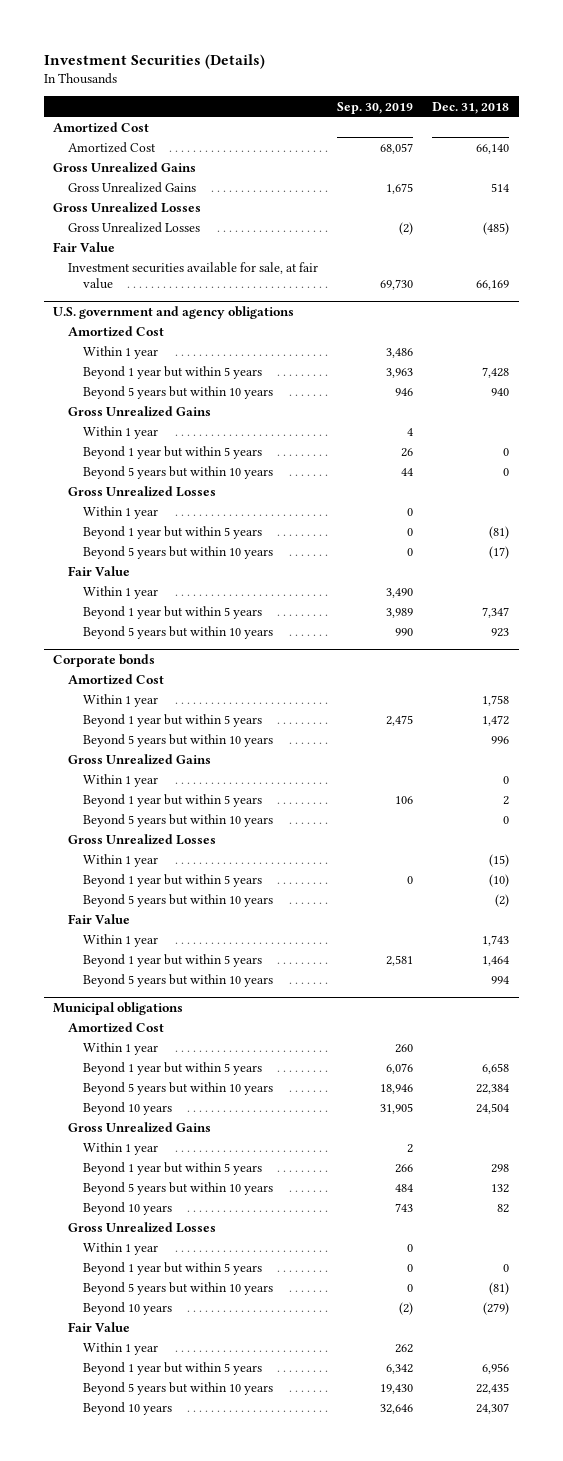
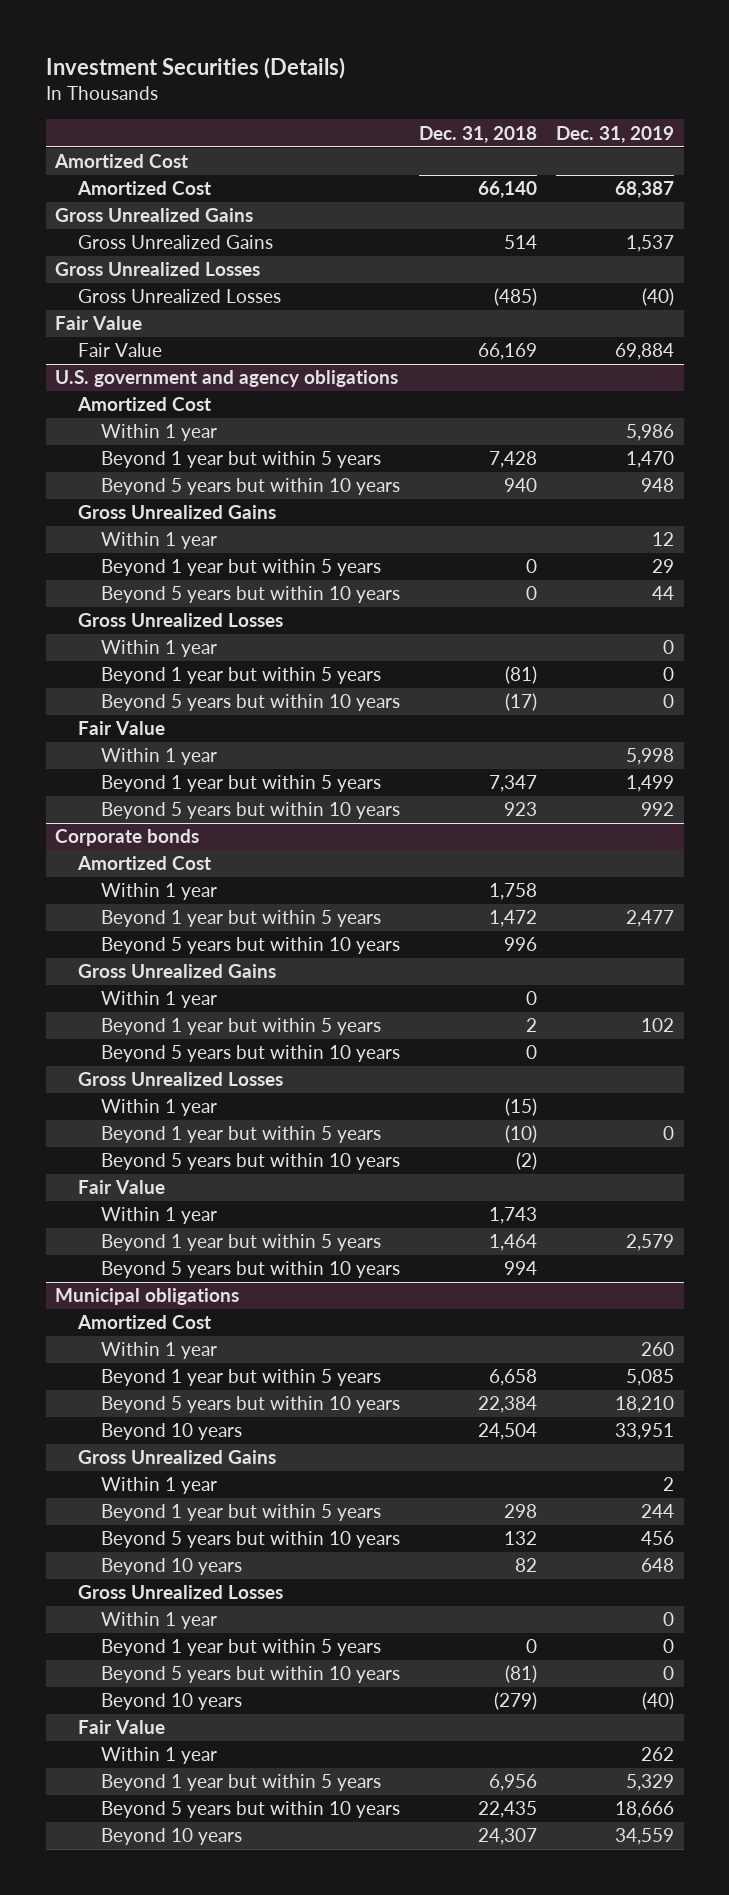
- | Sep. 30, 2019 | Dec. 31, 2018
+ | Dec. 31, 2018 | Dec. 31, 2019
- Investment securities available for sale, at fair value | 69,730 | 66,169
+ Fair Value | 66,169 | 69,884

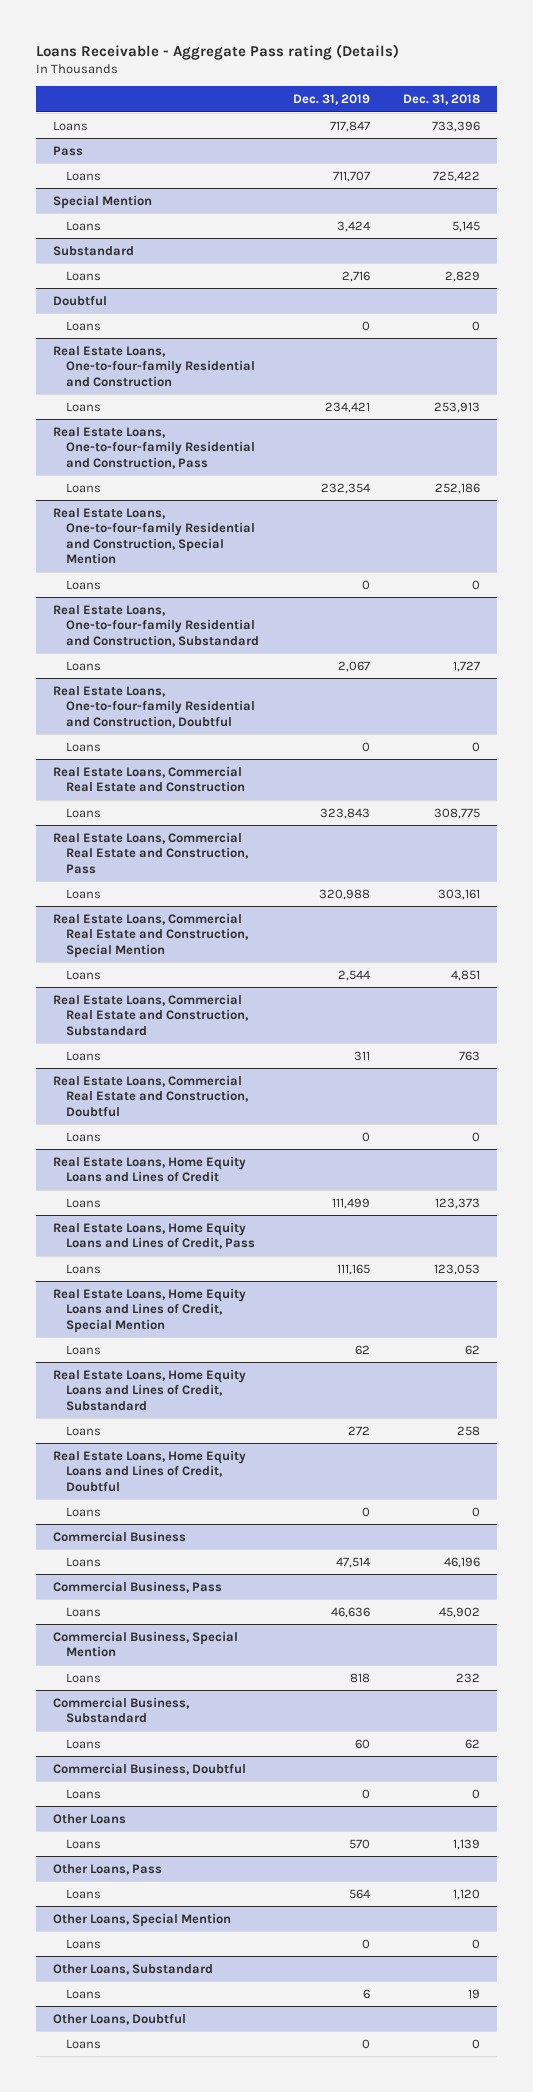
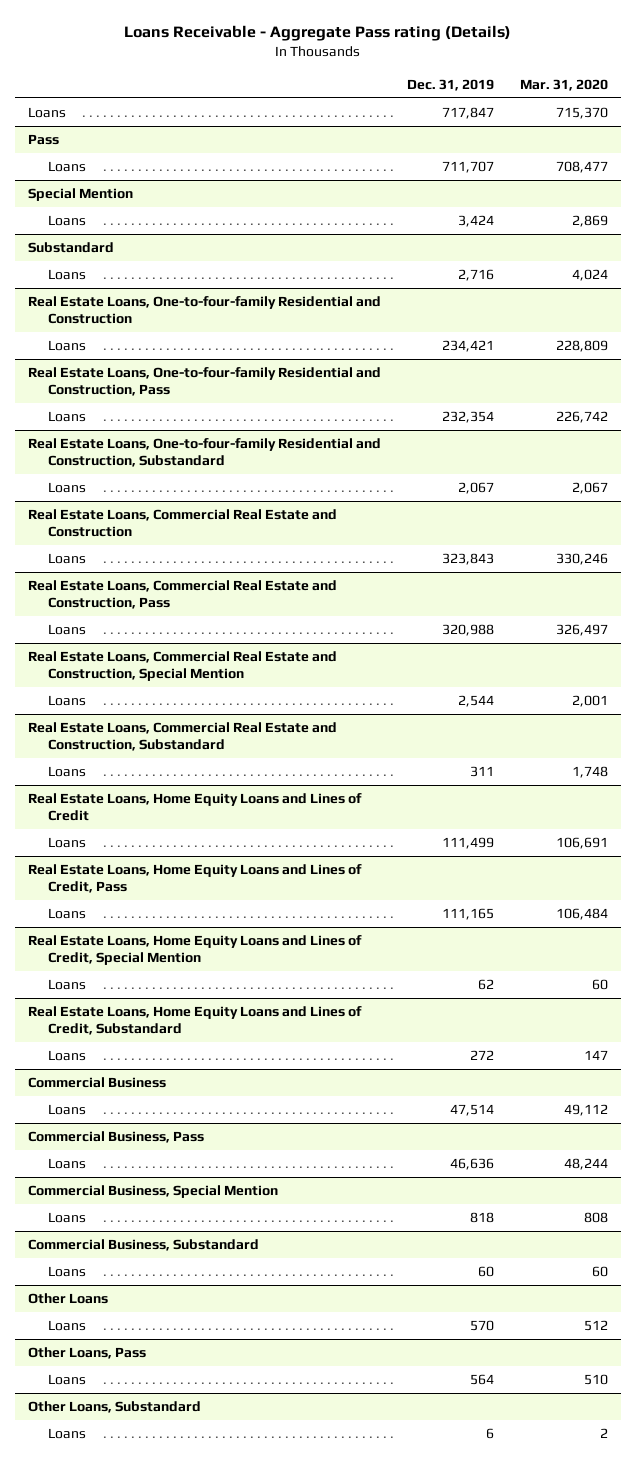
- | Dec. 31, 2019 | Dec. 31, 2018
+ | Dec. 31, 2019 | Mar. 31, 2020
- Doubtful
- Loans | 0 | 0
- Real Estate Loans, One-to-four-family Residential and Construction, Special Mention
- Loans | 0 | 0
- Real Estate Loans, One-to-four-family Residential and Construction, Doubtful
- Loans | 0 | 0
- Real Estate Loans, Commercial Real Estate and Construction, Doubtful
- Loans | 0 | 0
- Real Estate Loans, Home Equity Loans and Lines of Credit, Doubtful
- Loans | 0 | 0
- Commercial Business, Doubtful
- Loans | 0 | 0
- Other Loans, Special Mention
- Loans | 0 | 0
- Other Loans, Doubtful
- Loans | 0 | 0

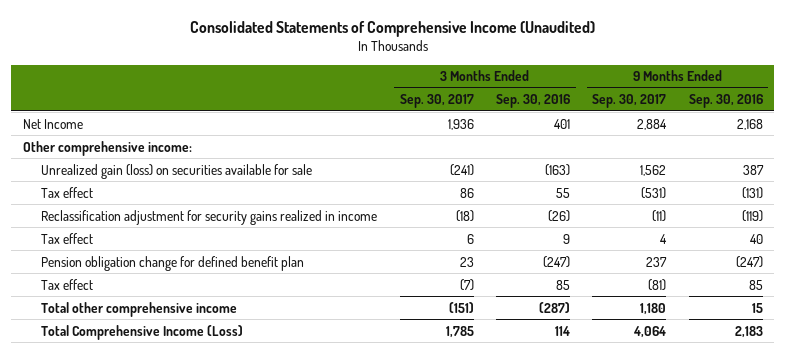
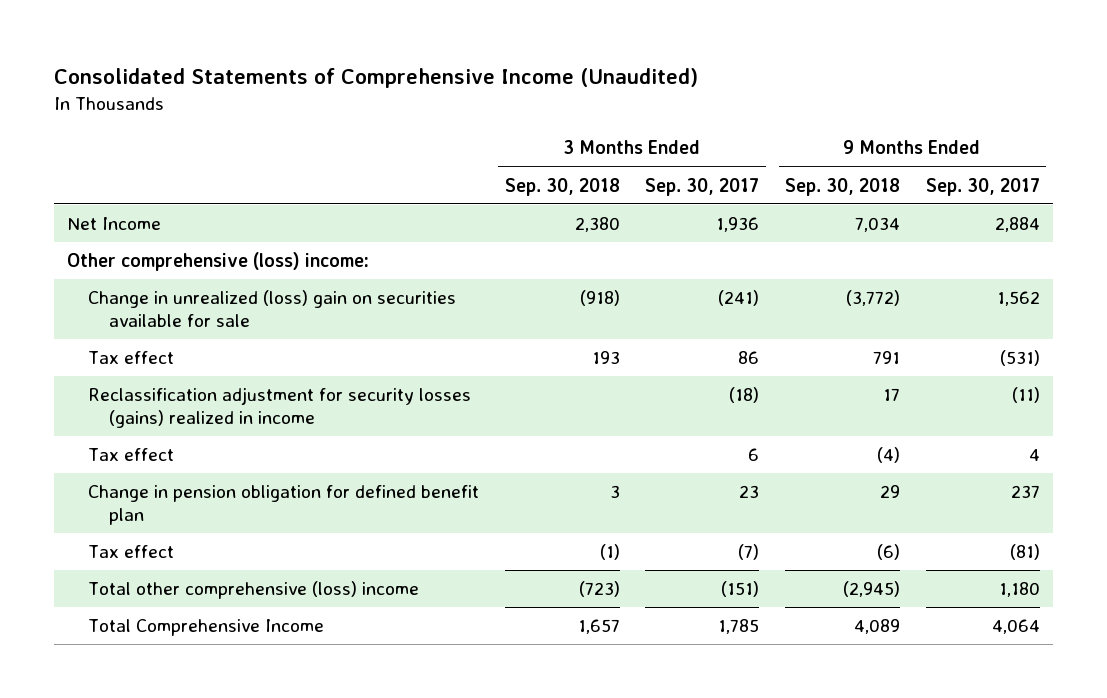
- | 3 Months Ended Sep. 30, 2017 | 3 Months Ended Sep. 30, 2016 | 9 Months Ended Sep. 30, 2017 | 9 Months Ended Sep. 30, 2016
+ | 3 Months Ended Sep. 30, 2018 | 3 Months Ended Sep. 30, 2017 | 9 Months Ended Sep. 30, 2018 | 9 Months Ended Sep. 30, 2017
- Other comprehensive income:
- Unrealized gain (loss) on securities available for sale | (241) | (163) | 1,562 | 387
+ Other comprehensive (loss) income:
+ Change in unrealized (loss) gain on securities available for sale | (918) | (241) | (3,772) | 1,562
- Reclassification adjustment for security gains realized in income | (18) | (26) | (11) | (119)
+ Reclassification adjustment for security losses (gains) realized in income | | (18) | 17 | (11)
- Pension obligation change for defined benefit plan | 23 | (247) | 237 | (247)
+ Change in pension obligation for defined benefit plan | 3 | 23 | 29 | 237
- Total other comprehensive income | (151) | (287) | 1,180 | 15
- Total Comprehensive Income (Loss) | 1,785 | 114 | 4,064 | 2,183
+ Total other comprehensive (loss) income | (723) | (151) | (2,945) | 1,180
+ Total Comprehensive Income | 1,657 | 1,785 | 4,089 | 4,064

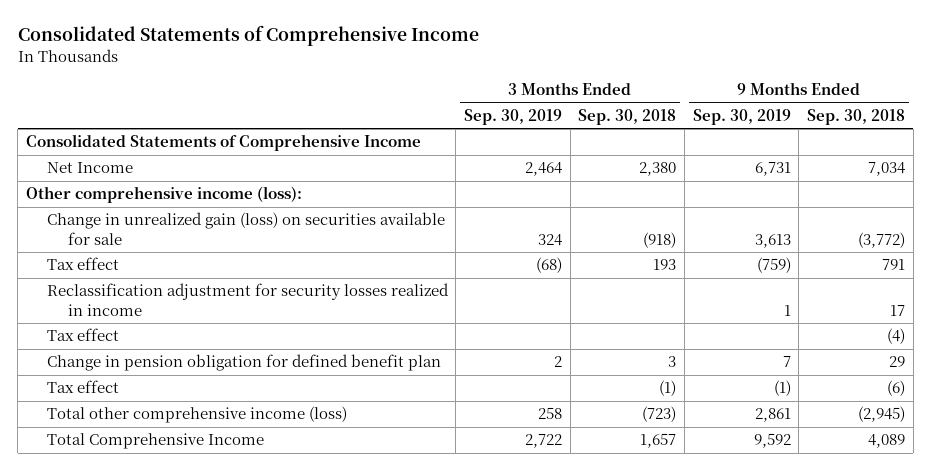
- Consolidated Statements of Comprehensive Income (Unaudited)
+ Consolidated Statements of Comprehensive Income
- | 3 Months Ended Sep. 30, 2018 | 3 Months Ended Sep. 30, 2017 | 9 Months Ended Sep. 30, 2018 | 9 Months Ended Sep. 30, 2017
+ | 3 Months Ended Sep. 30, 2019 | 3 Months Ended Sep. 30, 2018 | 9 Months Ended Sep. 30, 2019 | 9 Months Ended Sep. 30, 2018
+ Consolidated Statements of Comprehensive Income
- Other comprehensive (loss) income:
- Change in unrealized (loss) gain on securities available for sale | (918) | (241) | (3,772) | 1,562
+ Other comprehensive income (loss):
+ Change in unrealized gain (loss) on securities available for sale | 324 | (918) | 3,613 | (3,772)
- Reclassification adjustment for security losses (gains) realized in income | | (18) | 17 | (11)
+ Reclassification adjustment for security losses realized in income | | | 1 | 17
- Total other comprehensive (loss) income | (723) | (151) | (2,945) | 1,180
+ Total other comprehensive income (loss) | 258 | (723) | 2,861 | (2,945)

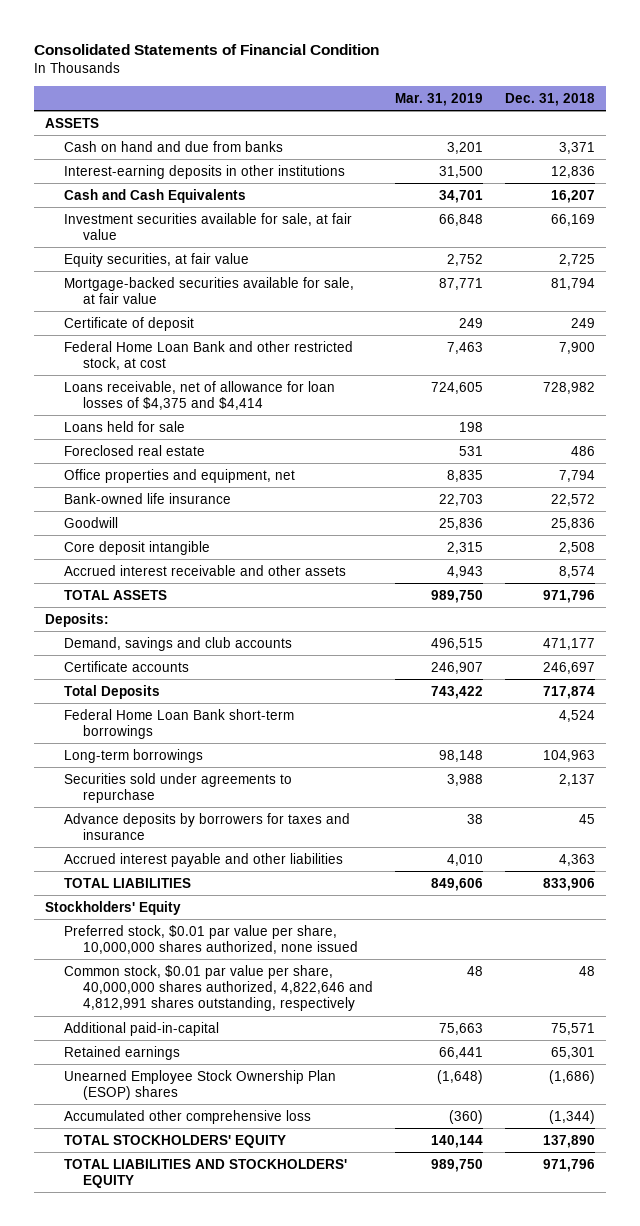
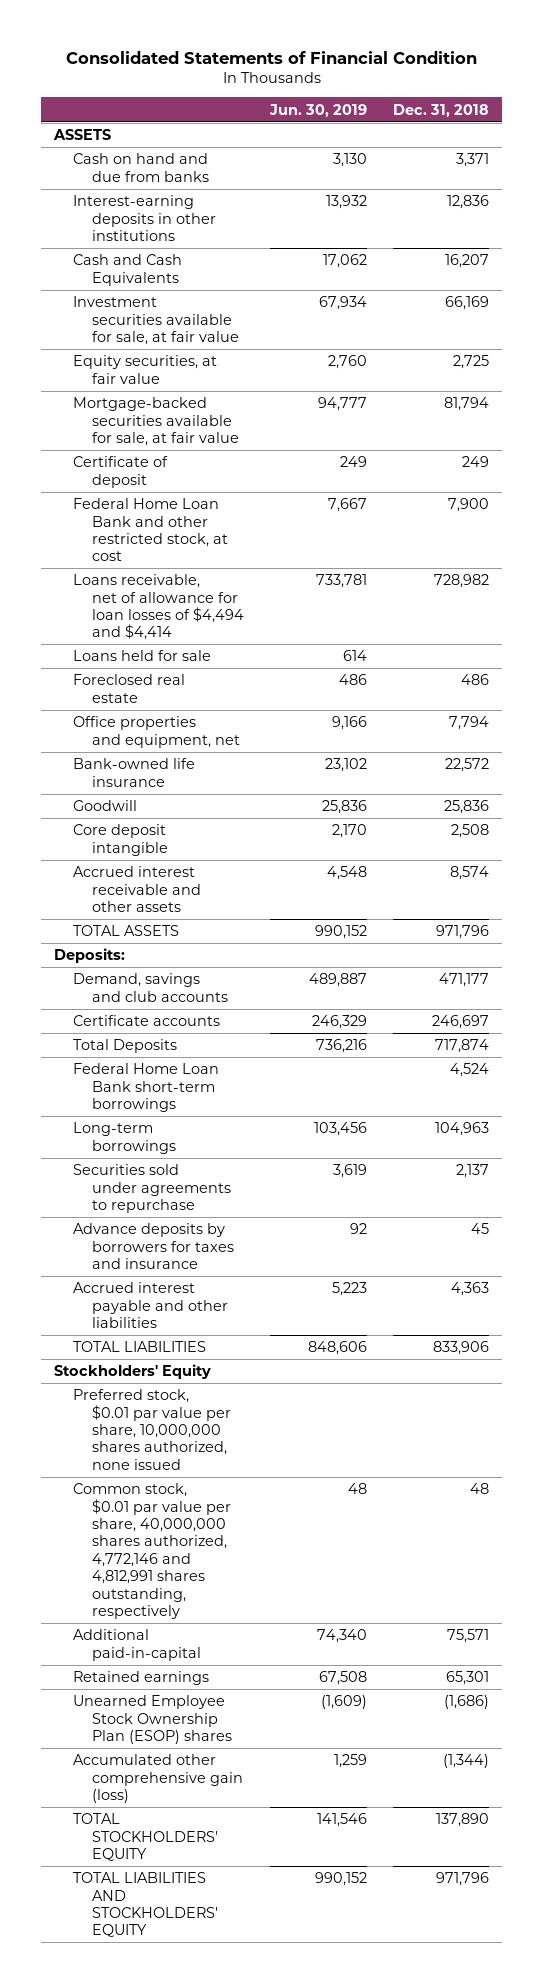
- | Mar. 31, 2019 | Dec. 31, 2018
+ | Jun. 30, 2019 | Dec. 31, 2018
- Loans receivable, net of allowance for loan losses of $4,375 and $4,414 | 724,605 | 728,982
+ Loans receivable, net of allowance for loan losses of $4,494 and $4,414 | 733,781 | 728,982
- Common stock, $0.01 par value per share, 40,000,000 shares authorized, 4,822,646 and 4,812,991 shares outstanding, respectively | 48 | 48
+ Common stock, $0.01 par value per share, 40,000,000 shares authorized, 4,772,146 and 4,812,991 shares outstanding, respectively | 48 | 48
- Accumulated other comprehensive loss | (360) | (1,344)
+ Accumulated other comprehensive gain (loss) | 1,259 | (1,344)

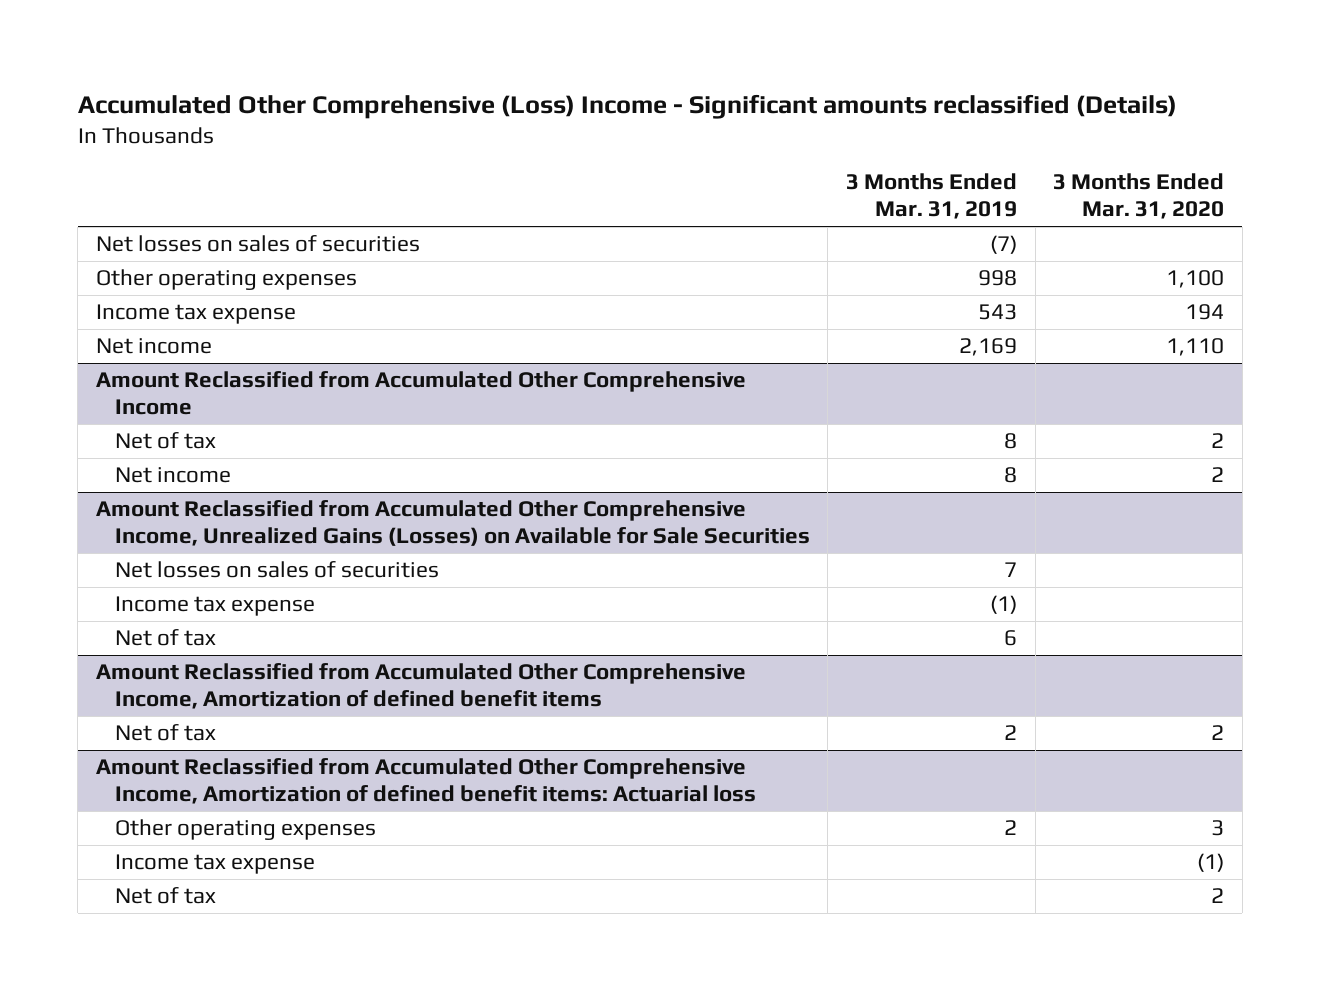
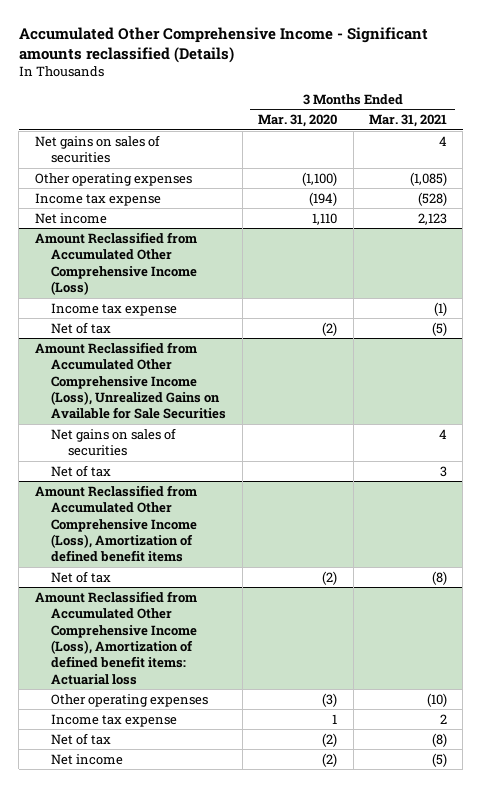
- Accumulated Other Comprehensive (Loss) Income - Significant amounts reclassified (Details)
+ Accumulated Other Comprehensive Income - Significant amounts reclassified (Details)
- | 3 Months Ended Mar. 31, 2019 | 3 Months Ended Mar. 31, 2020
+ | 3 Months Ended Mar. 31, 2020 | 3 Months Ended Mar. 31, 2021
- Net losses on sales of securities | (7) |
- Other operating expenses | 998 | 1,100
- Income tax expense | 543 | 194
+ Net gains on sales of securities | | 4
+ Other operating expenses | (1,100) | (1,085)
+ Income tax expense | (194) | (528)
- Amount Reclassified from Accumulated Other Comprehensive Income
- Net of tax | 8 | 2
- Net income | 8 | 2
- Amount Reclassified from Accumulated Other Comprehensive Income, Unrealized Gains (Losses) on Available for Sale Securities
- Net losses on sales of securities | 7 |
+ Amount Reclassified from Accumulated Other Comprehensive Income (Loss)
+ Net of tax | (2) | (5)
+ Amount Reclassified from Accumulated Other Comprehensive Income (Loss), Unrealized Gains on Available for Sale Securities
+ Net gains on sales of securities | | 4
- Amount Reclassified from Accumulated Other Comprehensive Income, Amortization of defined benefit items
- Net of tax | 2 | 2
- Amount Reclassified from Accumulated Other Comprehensive Income, Amortization of defined benefit items: Actuarial loss
- Other operating expenses | 2 | 3
- Income tax expense | | (1)
- Net of tax | | 2
+ Amount Reclassified from Accumulated Other Comprehensive Income (Loss), Amortization of defined benefit items
+ Net of tax | (2) | (8)
+ Amount Reclassified from Accumulated Other Comprehensive Income (Loss), Amortization of defined benefit items: Actuarial loss
+ Other operating expenses | (3) | (10)
+ Income tax expense | 1 | 2
+ Net of tax | (2) | (8)
+ Net income | (2) | (5)

